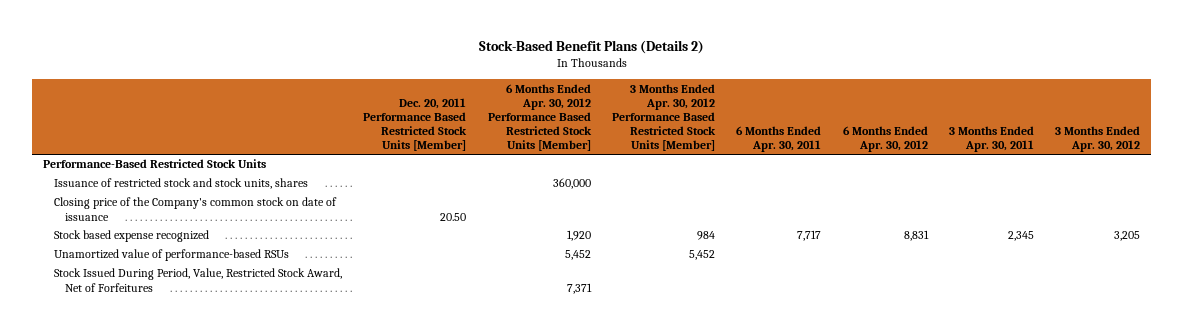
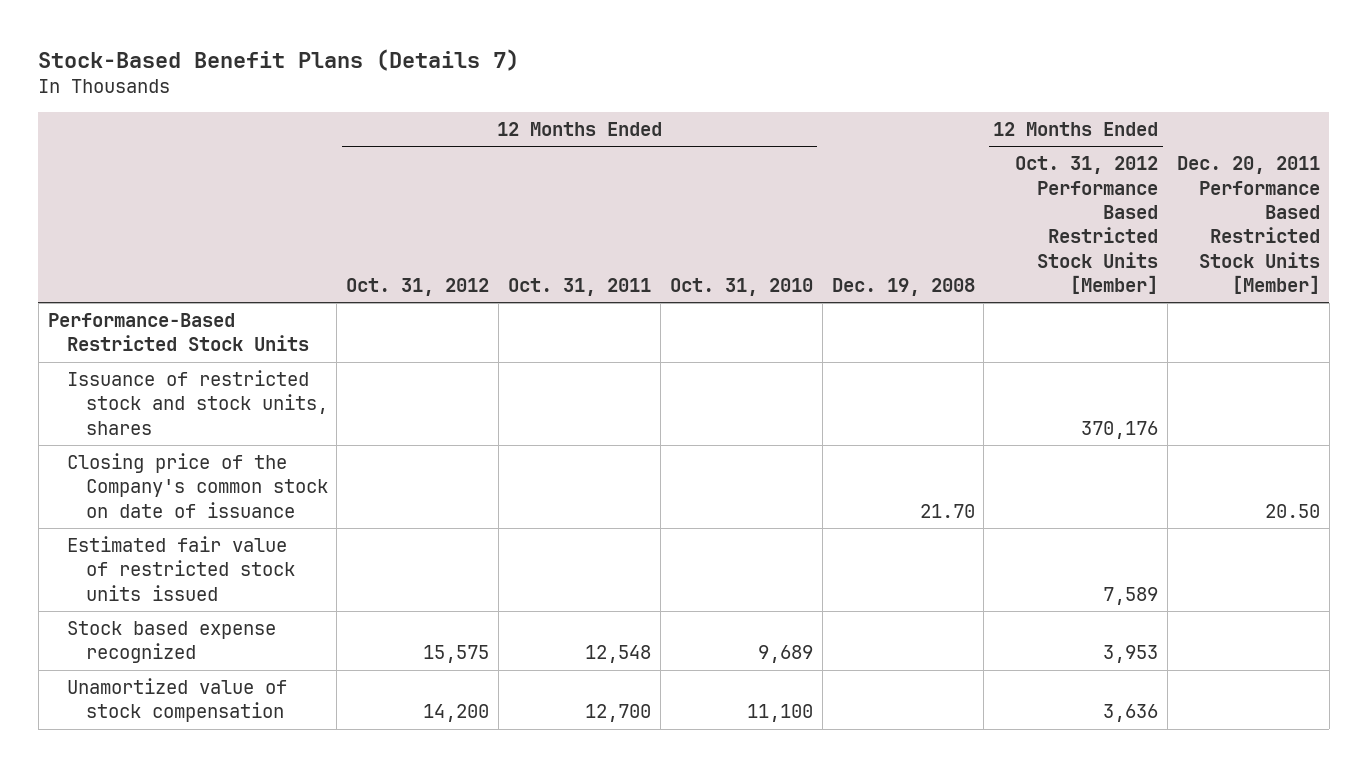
- Stock-Based Benefit Plans (Details 2)
+ Stock-Based Benefit Plans (Details 7)
- | Dec. 20, 2011 Performance Based Restricted Stock Units [Member] | 6 Months Ended Apr. 30, 2012 Performance Based Restricted Stock Units [Member] | 3 Months Ended Apr. 30, 2012 Performance Based Restricted Stock Units [Member] | 6 Months Ended Apr. 30, 2011 | 6 Months Ended Apr. 30, 2012 | 3 Months Ended Apr. 30, 2011 | 3 Months Ended Apr. 30, 2012
+ | 12 Months Ended Oct. 31, 2012 | 12 Months Ended Oct. 31, 2011 | 12 Months Ended Oct. 31, 2010 | Dec. 19, 2008 | 12 Months Ended Oct. 31, 2012 Performance Based Restricted Stock Units [Member] | Dec. 20, 2011 Performance Based Restricted Stock Units [Member]
+ Estimated fair value of restricted stock units issued | | | | | 7,589 |
- Unamortized value of performance-based RSUs | | 5,452 | 5,452 | | | |
- Stock Issued During Period, Value, Restricted Stock Award, Net of Forfeitures | | 7,371 | | | | |
+ Unamortized value of stock compensation | 14,200 | 12,700 | 11,100 | | 3,636 |

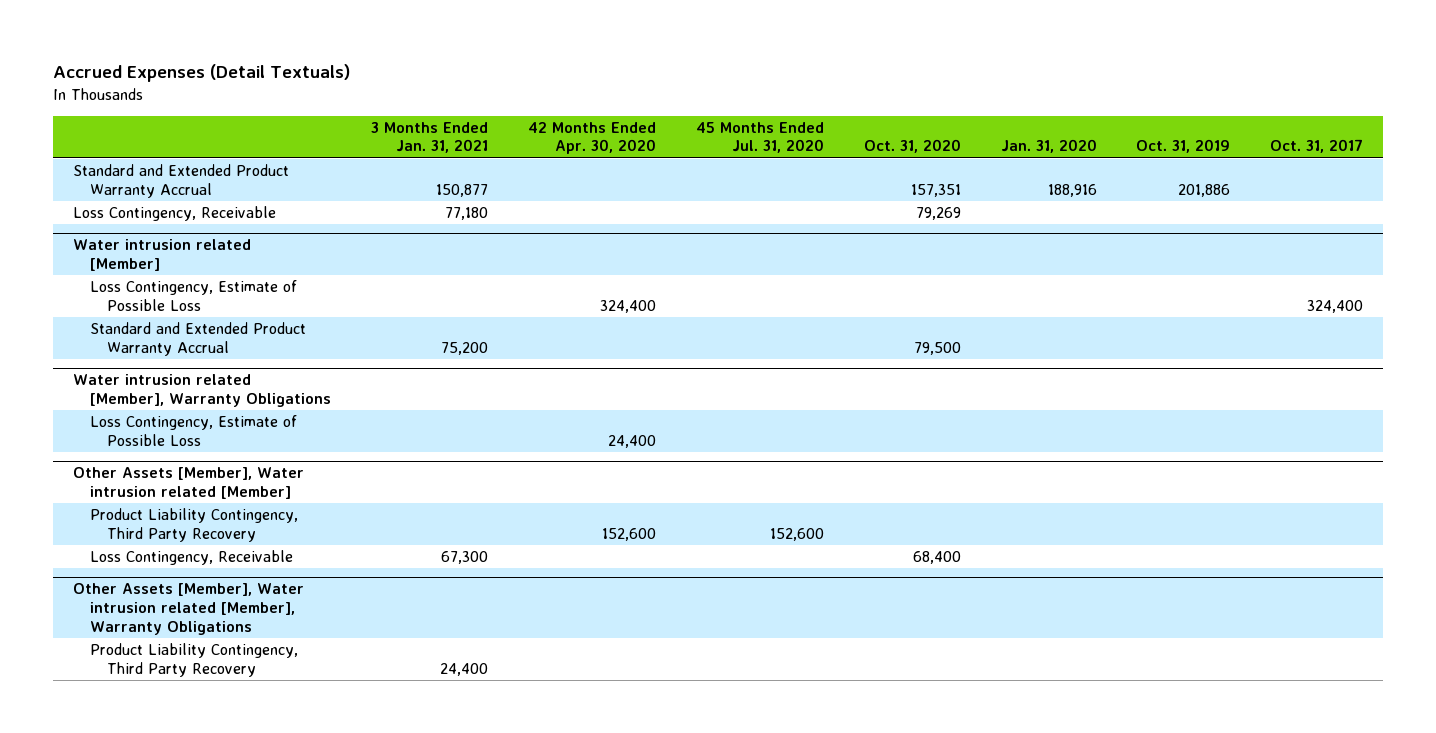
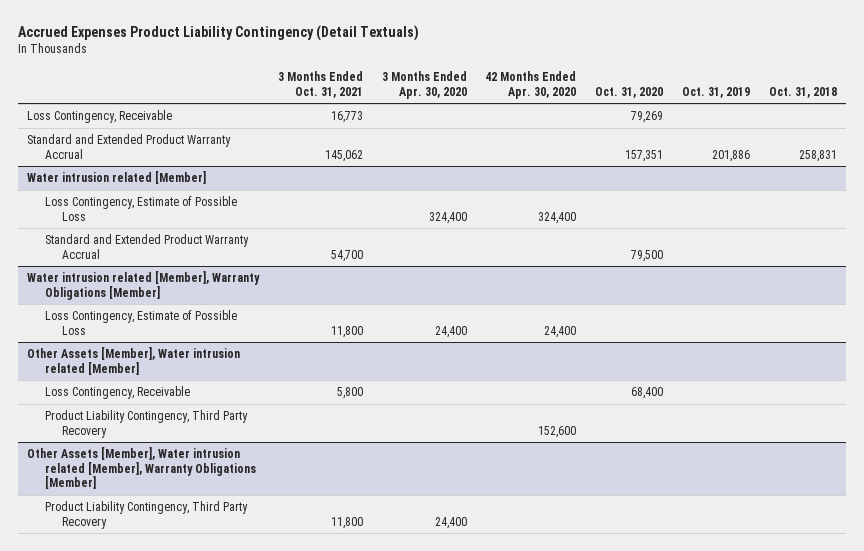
- Accrued Expenses (Detail Textuals)
+ Accrued Expenses Product Liability Contingency (Detail Textuals)
- | 3 Months Ended Jan. 31, 2021 | 42 Months Ended Apr. 30, 2020 | 45 Months Ended Jul. 31, 2020 | Oct. 31, 2020 | Jan. 31, 2020 | Oct. 31, 2019 | Oct. 31, 2017
+ | 3 Months Ended Oct. 31, 2021 | 3 Months Ended Apr. 30, 2020 | 42 Months Ended Apr. 30, 2020 | Oct. 31, 2020 | Oct. 31, 2019 | Oct. 31, 2018
moved down: Standard and Extended Product Warranty Accrual | 145,062 | | | 157,351 | 201,886 | 258,831
- Water intrusion related [Member], Warranty Obligations
+ Water intrusion related [Member], Warranty Obligations [Member]
- Other Assets [Member], Water intrusion related [Member], Warranty Obligations
@ Other Assets [Member], Water intrusion related [Member]
moved down: Product Liability Contingency, Third Party Recovery | | | 152,600 | | |
+ Other Assets [Member], Water intrusion related [Member], Warranty Obligations [Member]

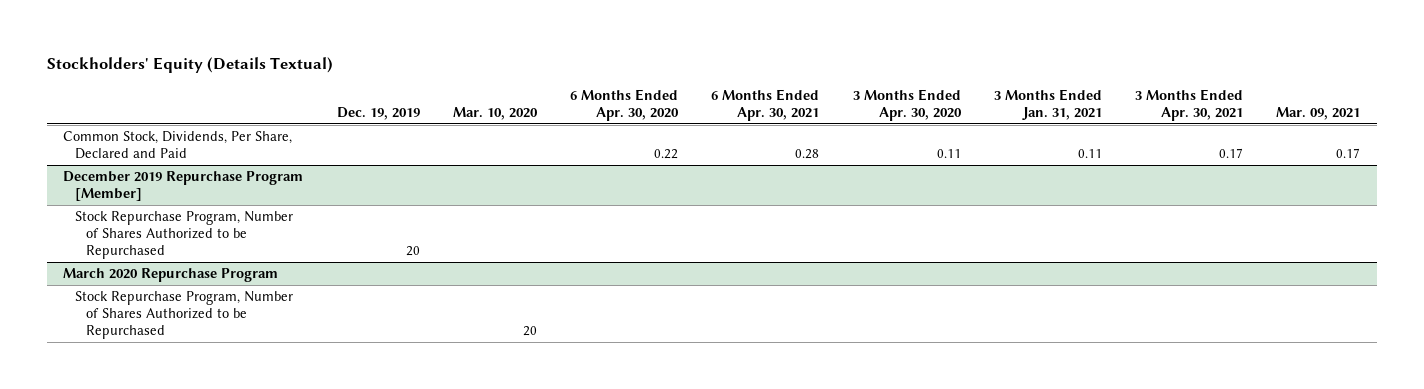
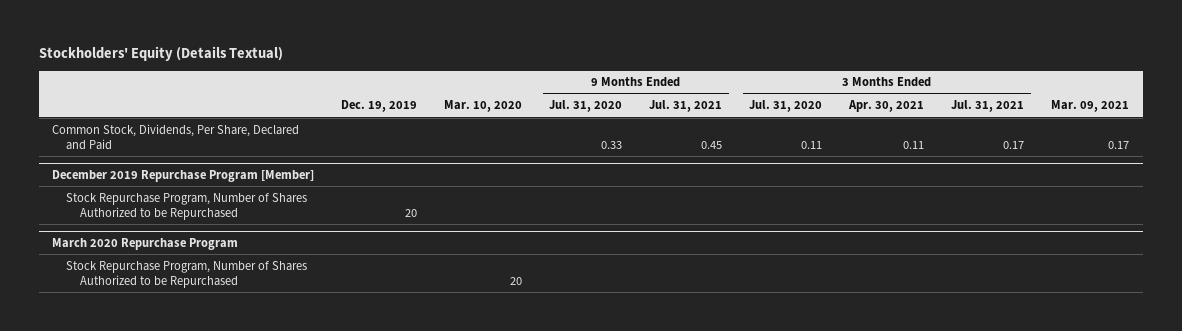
- | Dec. 19, 2019 | Mar. 10, 2020 | 6 Months Ended Apr. 30, 2020 | 6 Months Ended Apr. 30, 2021 | 3 Months Ended Apr. 30, 2020 | 3 Months Ended Jan. 31, 2021 | 3 Months Ended Apr. 30, 2021 | Mar. 09, 2021
+ | Dec. 19, 2019 | Mar. 10, 2020 | 9 Months Ended Jul. 31, 2020 | 9 Months Ended Jul. 31, 2021 | 3 Months Ended Jul. 31, 2020 | 3 Months Ended Apr. 30, 2021 | 3 Months Ended Jul. 31, 2021 | Mar. 09, 2021
- Common Stock, Dividends, Per Share, Declared and Paid | | | 0.22 | 0.28 | 0.11 | 0.11 | 0.17 | 0.17
+ Common Stock, Dividends, Per Share, Declared and Paid | | | 0.33 | 0.45 | 0.11 | 0.11 | 0.17 | 0.17

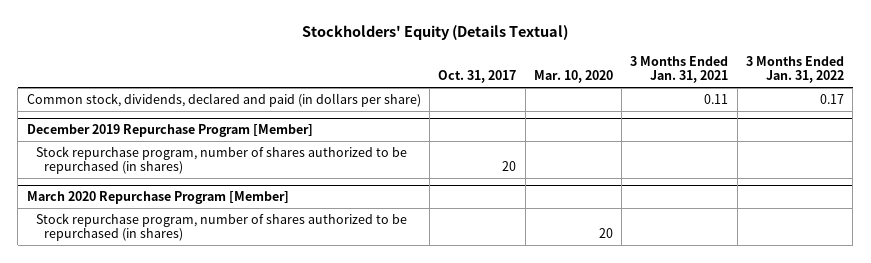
- | Dec. 19, 2019 | Mar. 10, 2020 | 9 Months Ended Jul. 31, 2020 | 9 Months Ended Jul. 31, 2021 | 3 Months Ended Jul. 31, 2020 | 3 Months Ended Apr. 30, 2021 | 3 Months Ended Jul. 31, 2021 | Mar. 09, 2021
+ | Oct. 31, 2017 | Mar. 10, 2020 | 3 Months Ended Jan. 31, 2021 | 3 Months Ended Jan. 31, 2022
- Common Stock, Dividends, Per Share, Declared and Paid | | | 0.33 | 0.45 | 0.11 | 0.11 | 0.17 | 0.17
+ Common stock, dividends, declared and paid (in dollars per share) | | | 0.11 | 0.17
@ December 2019 Repurchase Program [Member]
- Stock Repurchase Program, Number of Shares Authorized to be Repurchased | 20 | | | | | | |
- March 2020 Repurchase Program
- Stock Repurchase Program, Number of Shares Authorized to be Repurchased | | 20 | | | | | |
@ December 2019 Repurchase Program [Member]
+ Stock repurchase program, number of shares authorized to be repurchased (in shares) | 20 | | |
+ March 2020 Repurchase Program [Member]
+ Stock repurchase program, number of shares authorized to be repurchased (in shares) | | 20 | |

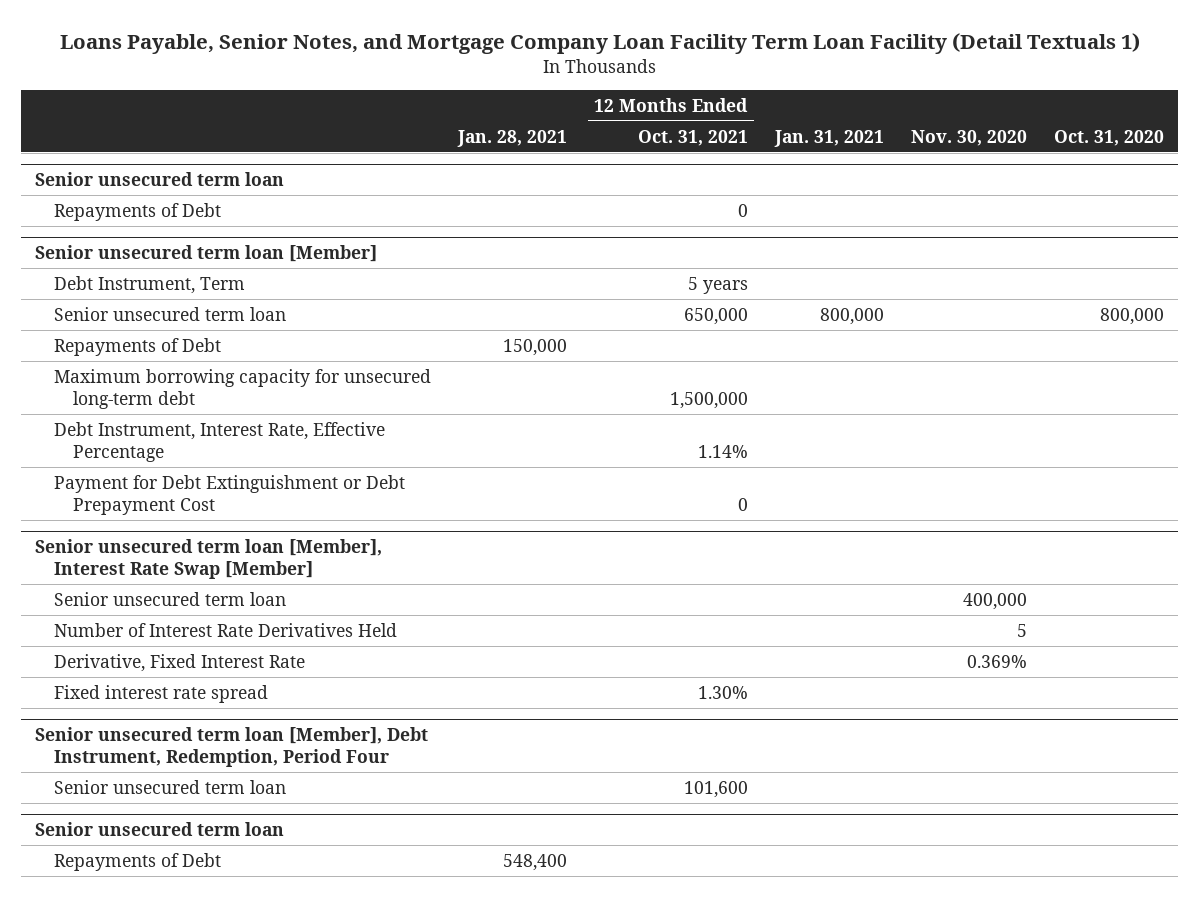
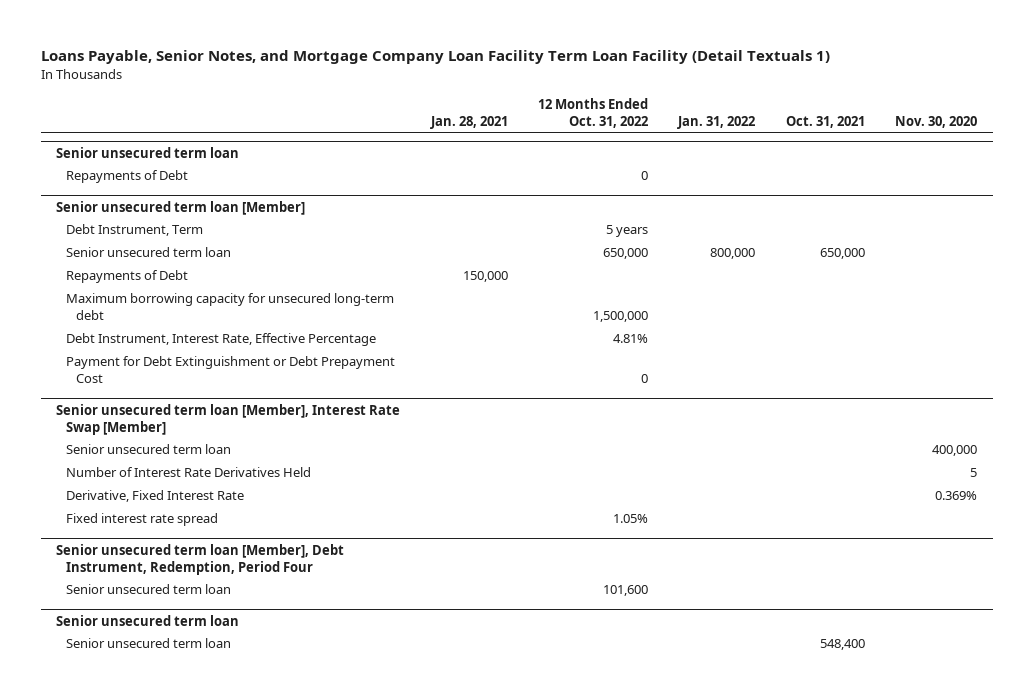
- | Jan. 28, 2021 | 12 Months Ended Oct. 31, 2021 | Jan. 31, 2021 | Nov. 30, 2020 | Oct. 31, 2020
+ | Jan. 28, 2021 | 12 Months Ended Oct. 31, 2022 | Jan. 31, 2022 | Oct. 31, 2021 | Nov. 30, 2020
@ Senior unsecured term loan
- Repayments of Debt | 548,400 | | | |
+ Senior unsecured term loan | | | | 548,400 |

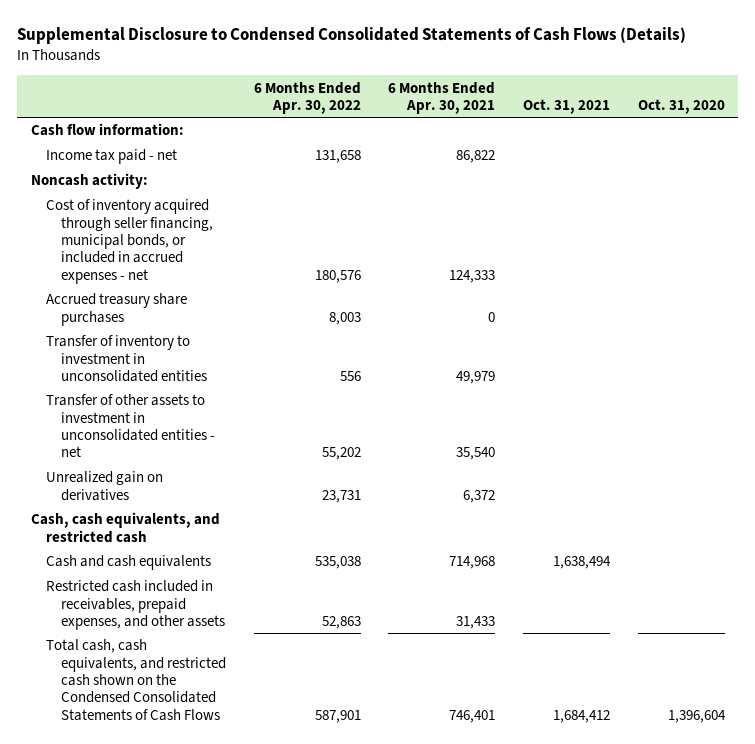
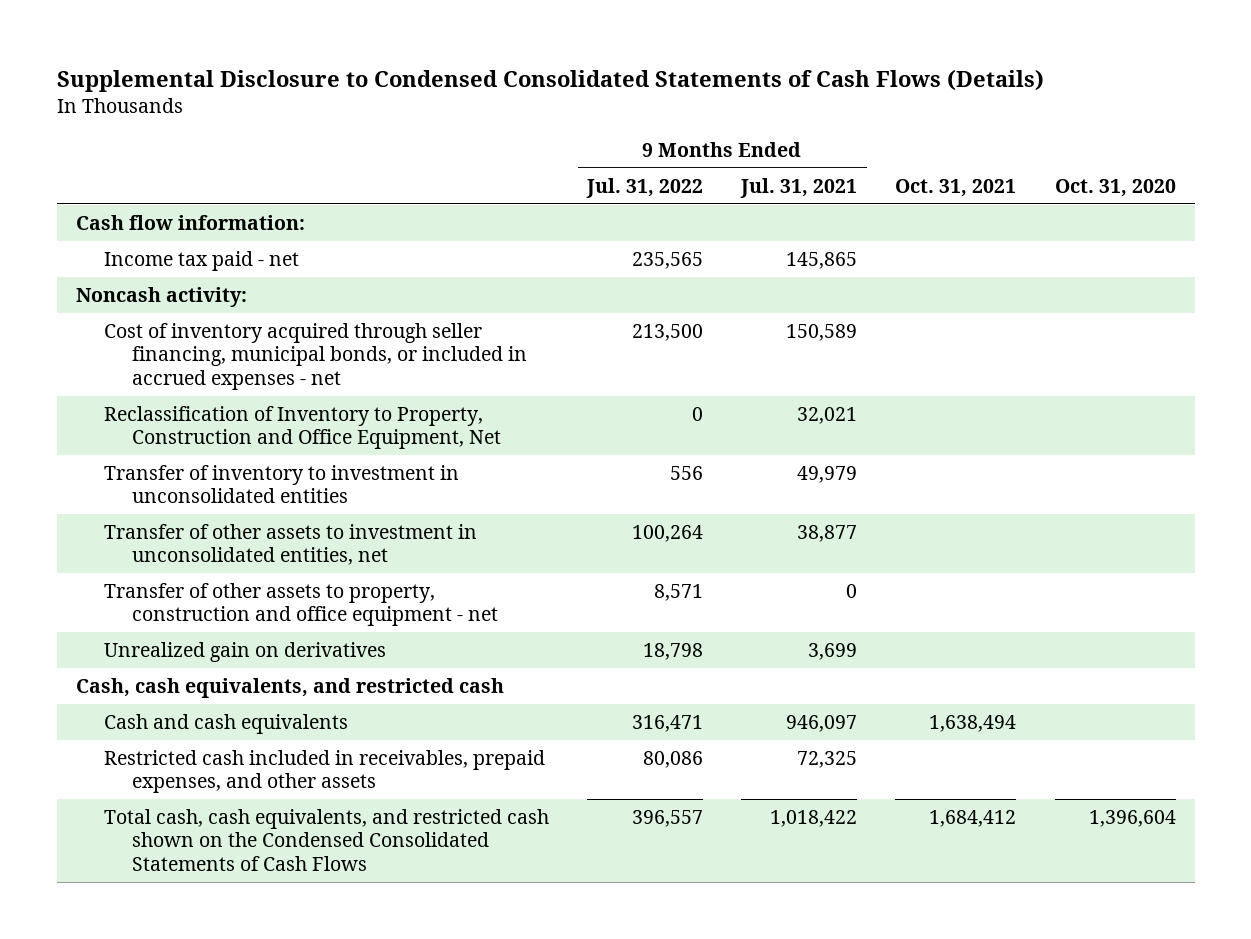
- | 6 Months Ended Apr. 30, 2022 | 6 Months Ended Apr. 30, 2021 | Oct. 31, 2021 | Oct. 31, 2020
+ | 9 Months Ended Jul. 31, 2022 | 9 Months Ended Jul. 31, 2021 | Oct. 31, 2021 | Oct. 31, 2020
- Accrued treasury share purchases | 8,003 | 0 | |
+ Reclassification of Inventory to Property, Construction and Office Equipment, Net | 0 | 32,021 | |
- Transfer of other assets to investment in unconsolidated entities - net | 55,202 | 35,540 | |
+ Transfer of other assets to investment in unconsolidated entities, net | 100,264 | 38,877 | |
+ Transfer of other assets to property, construction and office equipment - net | 8,571 | 0 | |

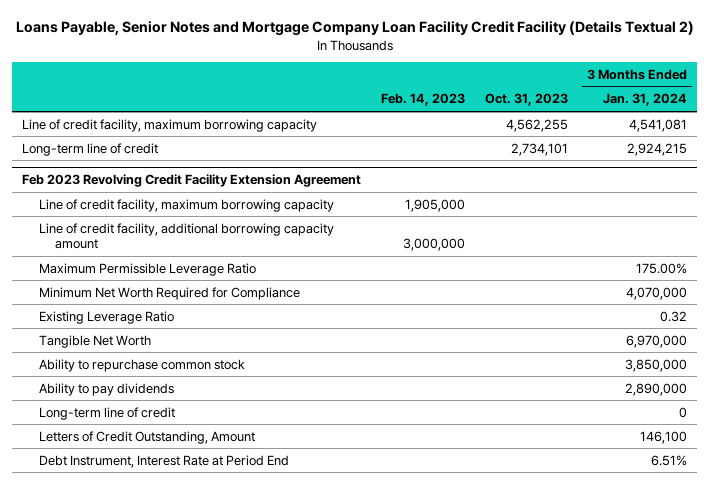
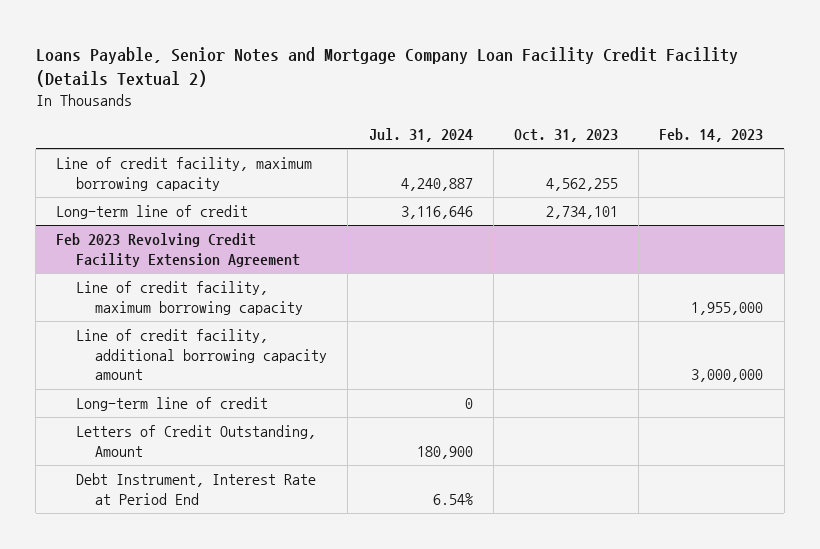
- | Feb. 14, 2023 | Oct. 31, 2023 | 3 Months Ended Jan. 31, 2024
+ | Jul. 31, 2024 | Oct. 31, 2023 | Feb. 14, 2023
@ Feb 2023 Revolving Credit Facility Extension Agreement
- Line of credit facility, maximum borrowing capacity | 1,905,000 | |
+ Line of credit facility, maximum borrowing capacity | | | 1,955,000
- Maximum Permissible Leverage Ratio | | | 175.00%
- Minimum Net Worth Required for Compliance | | | 4,070,000
- Existing Leverage Ratio | | | 0.32
- Tangible Net Worth | | | 6,970,000
- Ability to repurchase common stock | | | 3,850,000
- Ability to pay dividends | | | 2,890,000

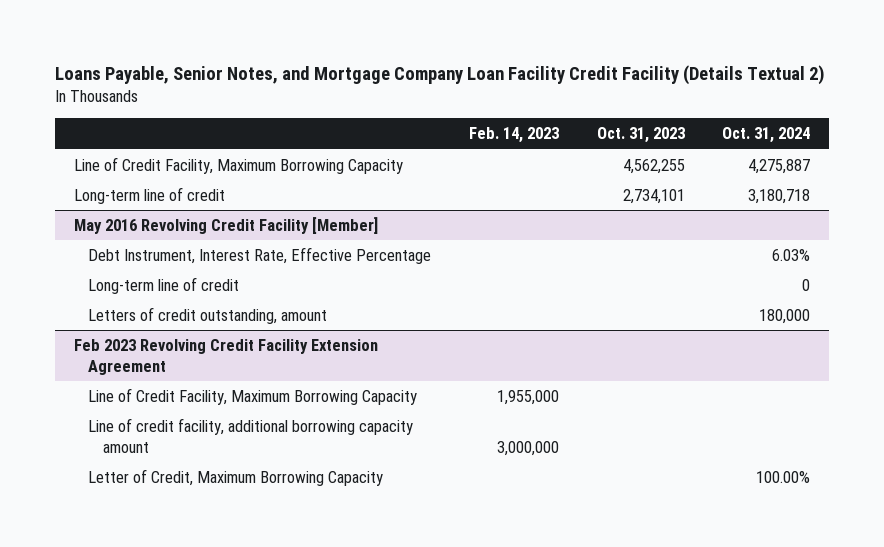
- Loans Payable, Senior Notes and Mortgage Company Loan Facility Credit Facility (Details Textual 2)
+ Loans Payable, Senior Notes, and Mortgage Company Loan Facility Credit Facility (Details Textual 2)
- | Jul. 31, 2024 | Oct. 31, 2023 | Feb. 14, 2023
+ | Feb. 14, 2023 | Oct. 31, 2023 | Oct. 31, 2024
- Line of credit facility, maximum borrowing capacity | 4,240,887 | 4,562,255 |
+ Line of Credit Facility, Maximum Borrowing Capacity | | 4,562,255 | 4,275,887
+ May 2016 Revolving Credit Facility [Member]
+ Debt Instrument, Interest Rate, Effective Percentage | | | 6.03%
+ Long-term line of credit | | | 0
+ Letters of credit outstanding, amount | | | 180,000
@ Feb 2023 Revolving Credit Facility Extension Agreement
- Line of credit facility, maximum borrowing capacity | | | 1,955,000
+ Line of Credit Facility, Maximum Borrowing Capacity | 1,955,000 | |
- Long-term line of credit | 0 | |
- Letters of Credit Outstanding, Amount | 180,900 | |
- Debt Instrument, Interest Rate at Period End | 6.54% | |
+ Letter of Credit, Maximum Borrowing Capacity | | | 100.00%

